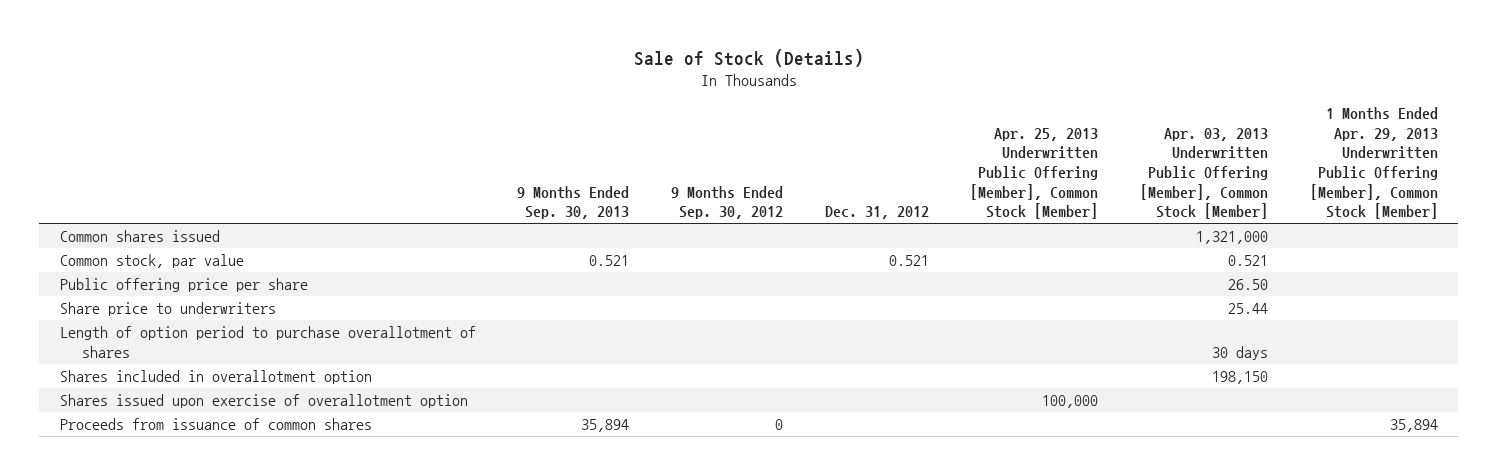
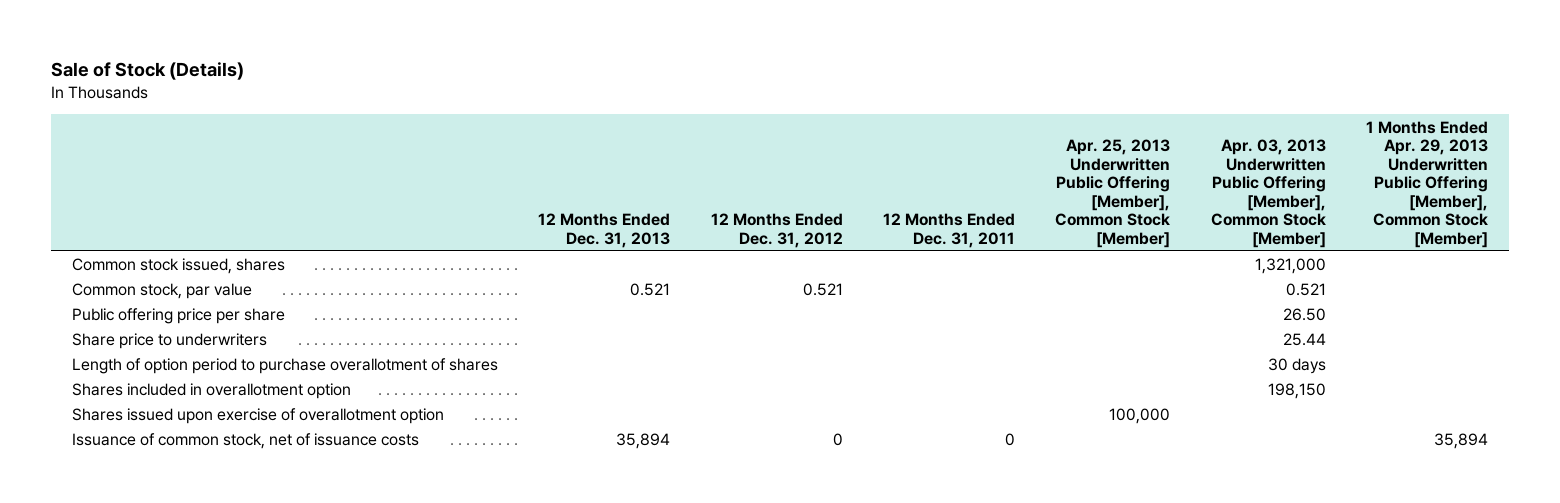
- | 9 Months Ended Sep. 30, 2013 | 9 Months Ended Sep. 30, 2012 | Dec. 31, 2012 | Apr. 25, 2013 Underwritten Public Offering [Member], Common Stock [Member] | Apr. 03, 2013 Underwritten Public Offering [Member], Common Stock [Member] | 1 Months Ended Apr. 29, 2013 Underwritten Public Offering [Member], Common Stock [Member]
+ | 12 Months Ended Dec. 31, 2013 | 12 Months Ended Dec. 31, 2012 | 12 Months Ended Dec. 31, 2011 | Apr. 25, 2013 Underwritten Public Offering [Member], Common Stock [Member] | Apr. 03, 2013 Underwritten Public Offering [Member], Common Stock [Member] | 1 Months Ended Apr. 29, 2013 Underwritten Public Offering [Member], Common Stock [Member]
- Common shares issued | | | | | 1,321,000 |
+ Common stock issued, shares | | | | | 1,321,000 |
- Proceeds from issuance of common shares | 35,894 | 0 | | | | 35,894
+ Issuance of common stock, net of issuance costs | 35,894 | 0 | 0 | | | 35,894

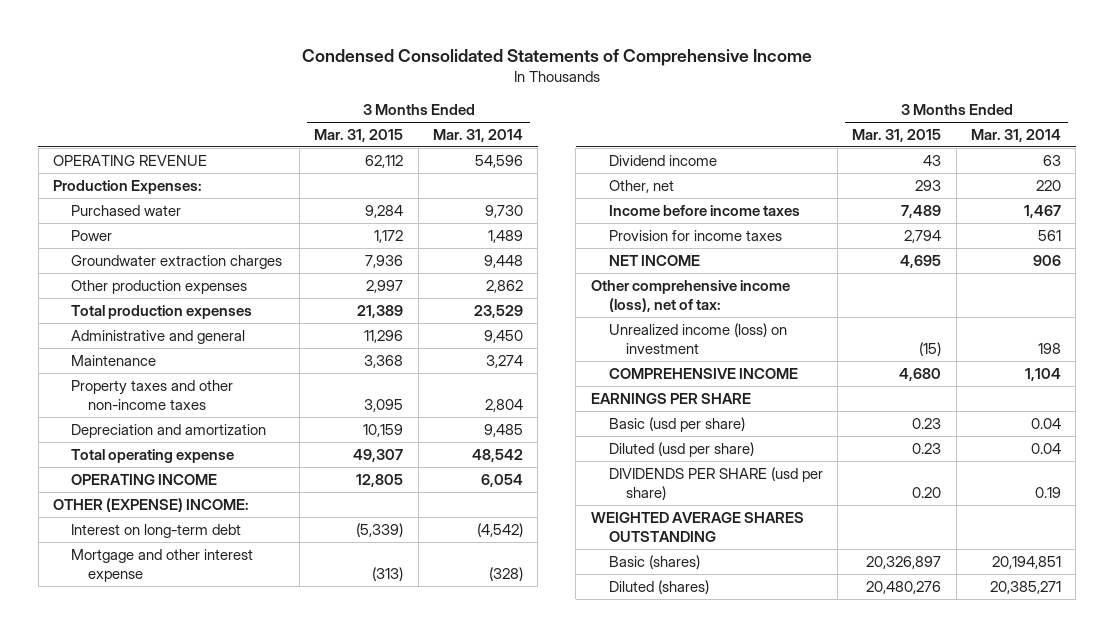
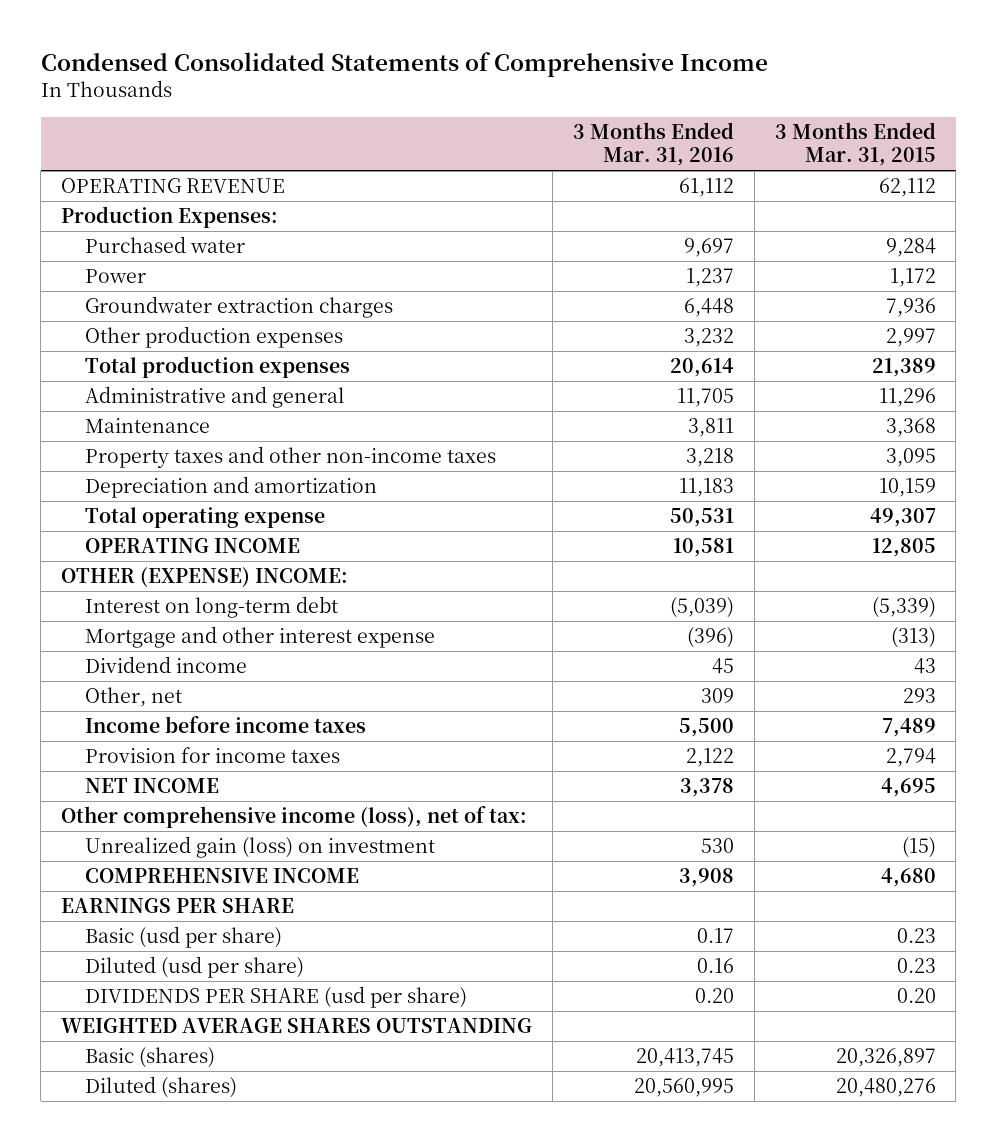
- | 3 Months Ended Mar. 31, 2015 | 3 Months Ended Mar. 31, 2014
+ | 3 Months Ended Mar. 31, 2016 | 3 Months Ended Mar. 31, 2015
- Unrealized income (loss) on investment | (15) | 198
+ Unrealized gain (loss) on investment | 530 | (15)

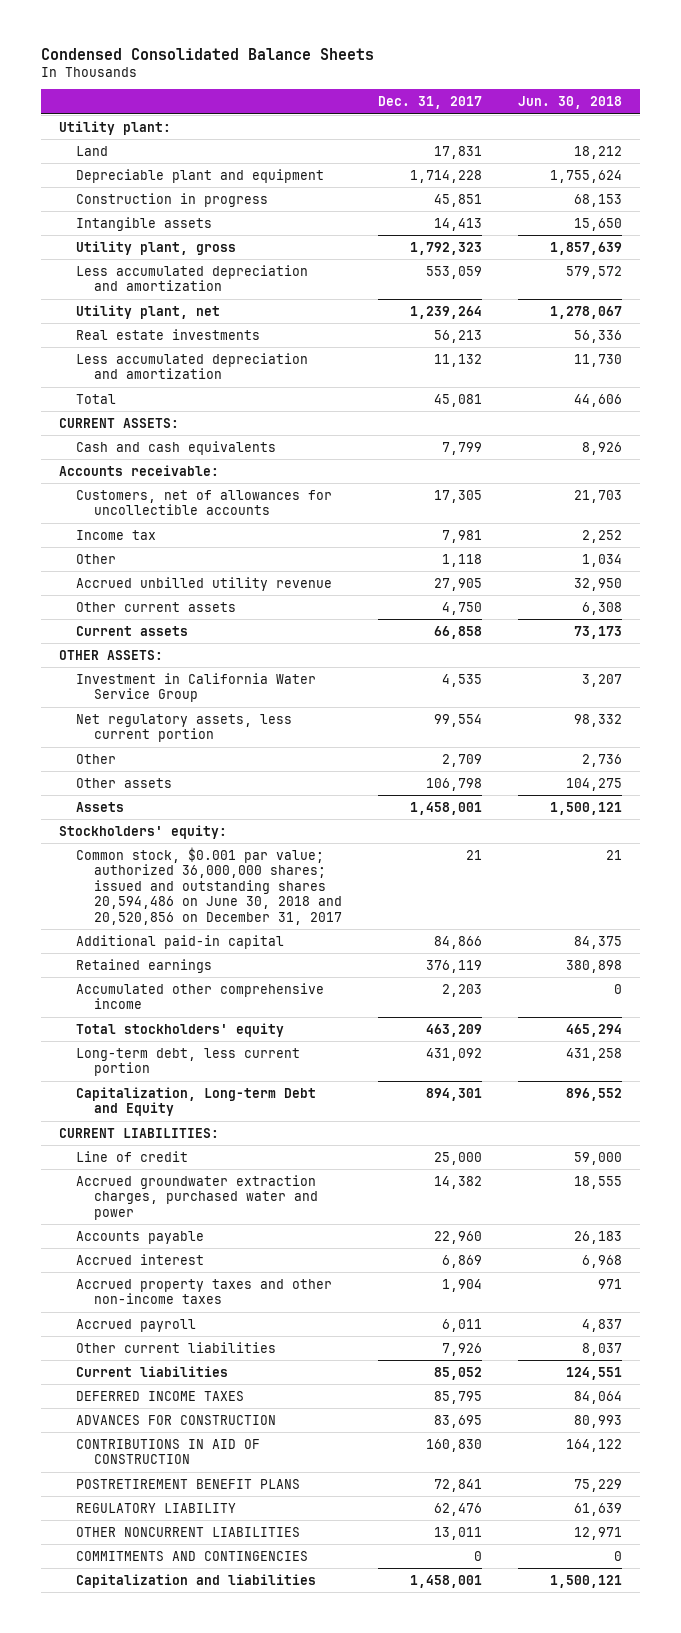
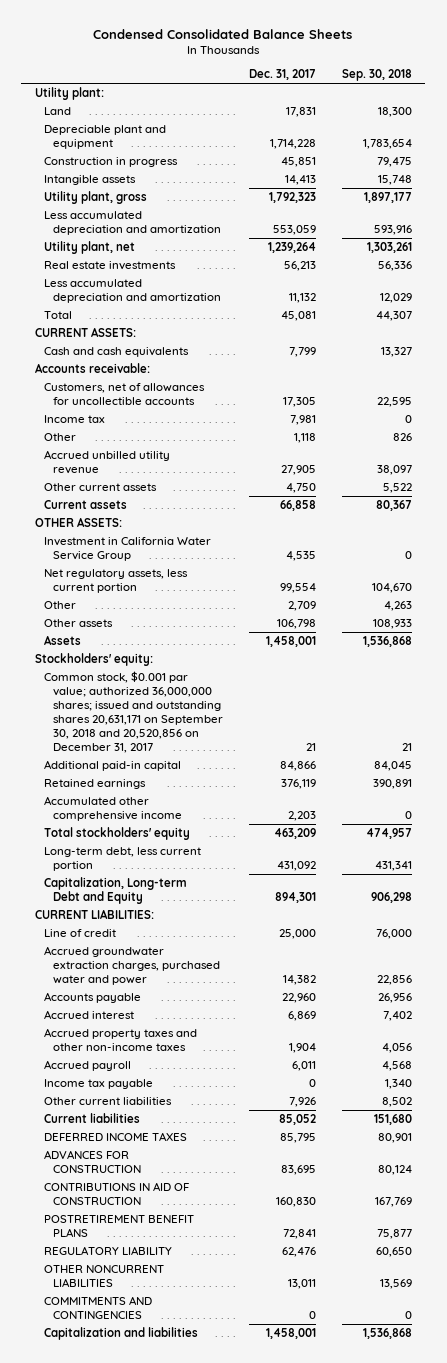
- | Dec. 31, 2017 | Jun. 30, 2018
+ | Dec. 31, 2017 | Sep. 30, 2018
- Common stock, $0.001 par value; authorized 36,000,000 shares; issued and outstanding shares 20,594,486 on June 30, 2018 and 20,520,856 on December 31, 2017 | 21 | 21
+ Common stock, $0.001 par value; authorized 36,000,000 shares; issued and outstanding shares 20,631,171 on September 30, 2018 and 20,520,856 on December 31, 2017 | 21 | 21
+ Income tax payable | 0 | 1,340

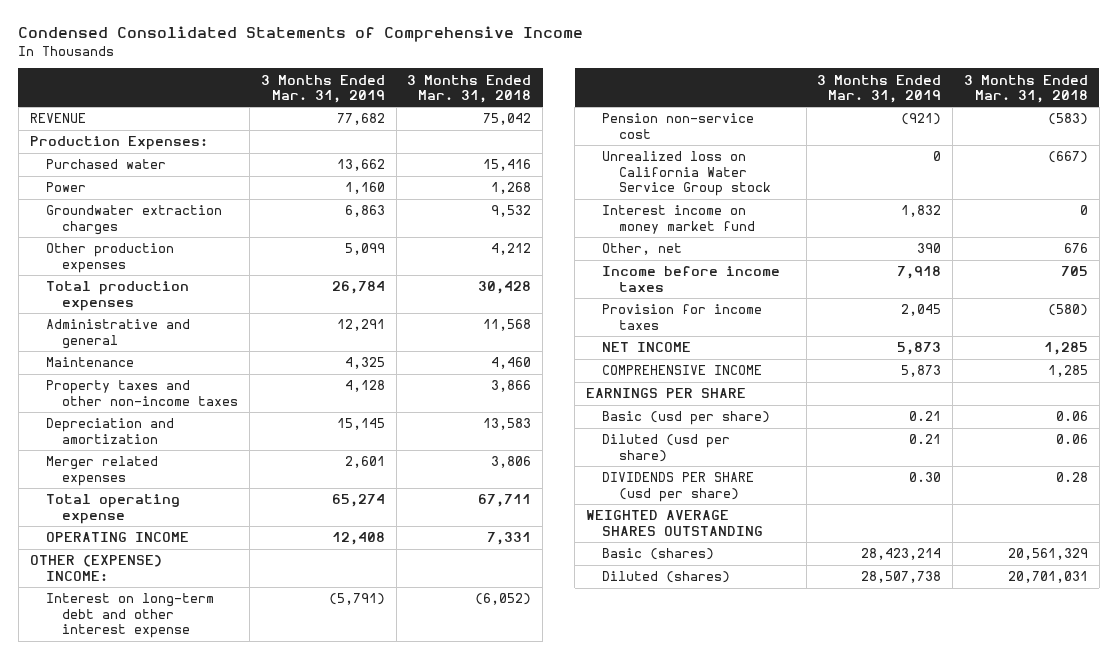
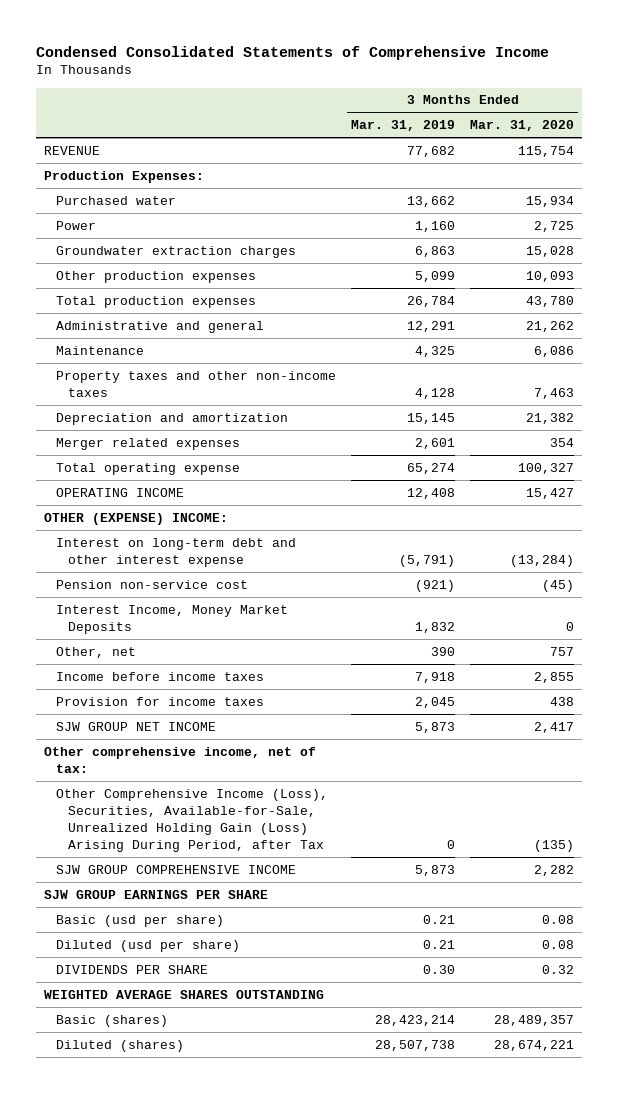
- | 3 Months Ended Mar. 31, 2019 | 3 Months Ended Mar. 31, 2018
+ | 3 Months Ended Mar. 31, 2019 | 3 Months Ended Mar. 31, 2020
- Unrealized loss on California Water Service Group stock | 0 | (667)
- Interest income on money market fund | 1,832 | 0
+ Interest Income, Money Market Deposits | 1,832 | 0
- NET INCOME | 5,873 | 1,285
- COMPREHENSIVE INCOME | 5,873 | 1,285
- EARNINGS PER SHARE
+ SJW GROUP NET INCOME | 5,873 | 2,417
+ Other comprehensive income, net of tax:
+ Other Comprehensive Income (Loss), Securities, Available-for-Sale, Unrealized Holding Gain (Loss) Arising During Period, after Tax | 0 | (135)
+ SJW GROUP COMPREHENSIVE INCOME | 5,873 | 2,282
+ SJW GROUP EARNINGS PER SHARE
- DIVIDENDS PER SHARE (usd per share) | 0.30 | 0.28
+ DIVIDENDS PER SHARE | 0.30 | 0.32

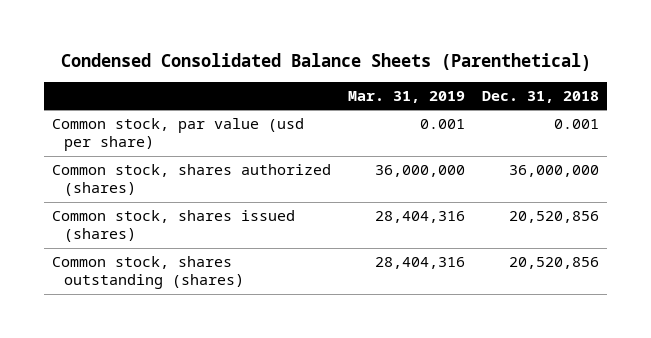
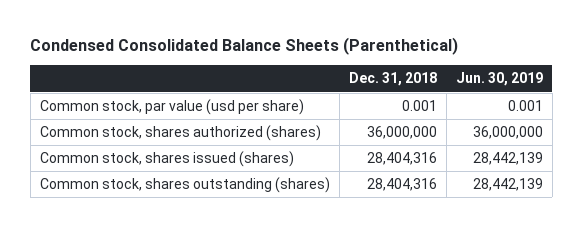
- | Mar. 31, 2019 | Dec. 31, 2018
+ | Dec. 31, 2018 | Jun. 30, 2019
- Common stock, shares issued (shares) | 28,404,316 | 20,520,856
- Common stock, shares outstanding (shares) | 28,404,316 | 20,520,856
+ Common stock, shares issued (shares) | 28,404,316 | 28,442,139
+ Common stock, shares outstanding (shares) | 28,404,316 | 28,442,139

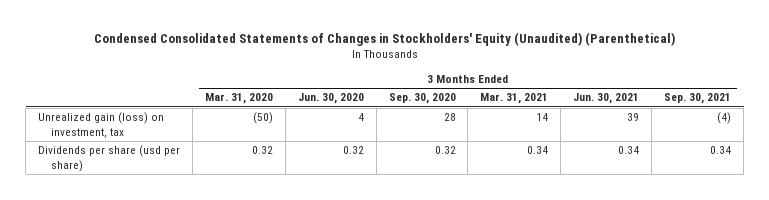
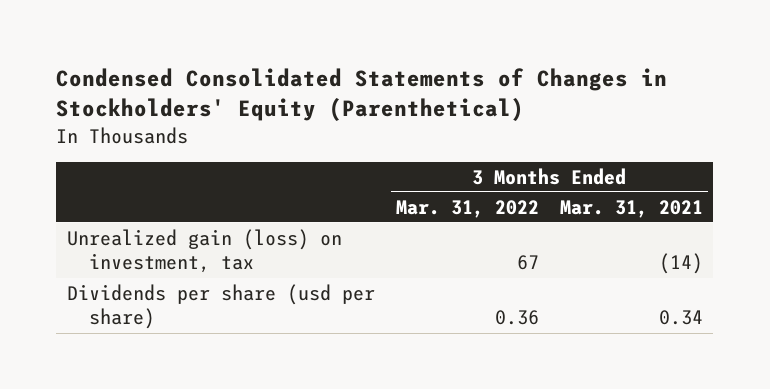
- Condensed Consolidated Statements of Changes in Stockholders' Equity (Unaudited) (Parenthetical)
+ Condensed Consolidated Statements of Changes in Stockholders' Equity (Parenthetical)
- | 3 Months Ended Mar. 31, 2020 | 3 Months Ended Jun. 30, 2020 | 3 Months Ended Sep. 30, 2020 | 3 Months Ended Mar. 31, 2021 | 3 Months Ended Jun. 30, 2021 | 3 Months Ended Sep. 30, 2021
+ | 3 Months Ended Mar. 31, 2022 | 3 Months Ended Mar. 31, 2021
- Unrealized gain (loss) on investment, tax | (50) | 4 | 28 | 14 | 39 | (4)
+ Unrealized gain (loss) on investment, tax | 67 | (14)

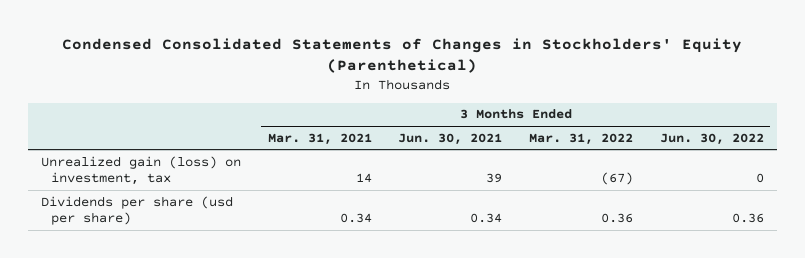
- | 3 Months Ended Mar. 31, 2022 | 3 Months Ended Mar. 31, 2021
+ | 3 Months Ended Mar. 31, 2021 | 3 Months Ended Jun. 30, 2021 | 3 Months Ended Mar. 31, 2022 | 3 Months Ended Jun. 30, 2022
- Unrealized gain (loss) on investment, tax | 67 | (14)
+ Unrealized gain (loss) on investment, tax | 14 | 39 | (67) | 0

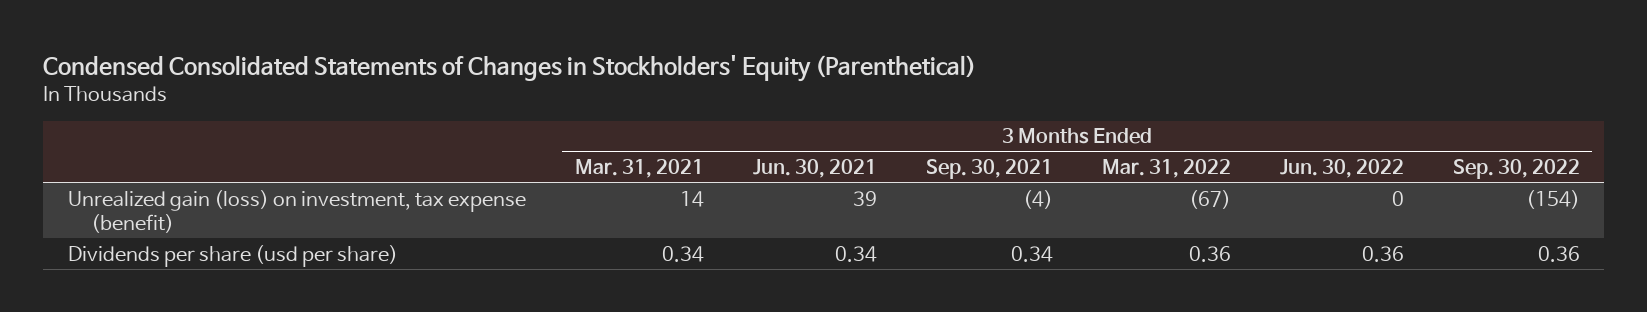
- | 3 Months Ended Mar. 31, 2021 | 3 Months Ended Jun. 30, 2021 | 3 Months Ended Mar. 31, 2022 | 3 Months Ended Jun. 30, 2022
+ | 3 Months Ended Mar. 31, 2021 | 3 Months Ended Jun. 30, 2021 | 3 Months Ended Sep. 30, 2021 | 3 Months Ended Mar. 31, 2022 | 3 Months Ended Jun. 30, 2022 | 3 Months Ended Sep. 30, 2022
- Unrealized gain (loss) on investment, tax | 14 | 39 | (67) | 0
+ Unrealized gain (loss) on investment, tax expense (benefit) | 14 | 39 | (4) | (67) | 0 | (154)

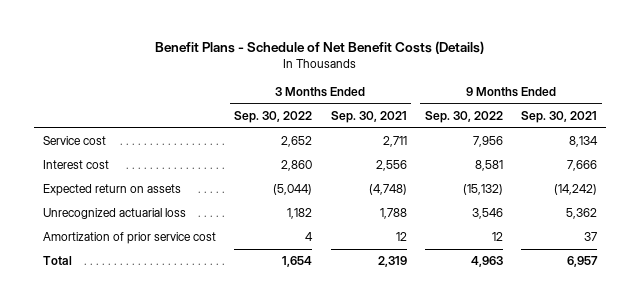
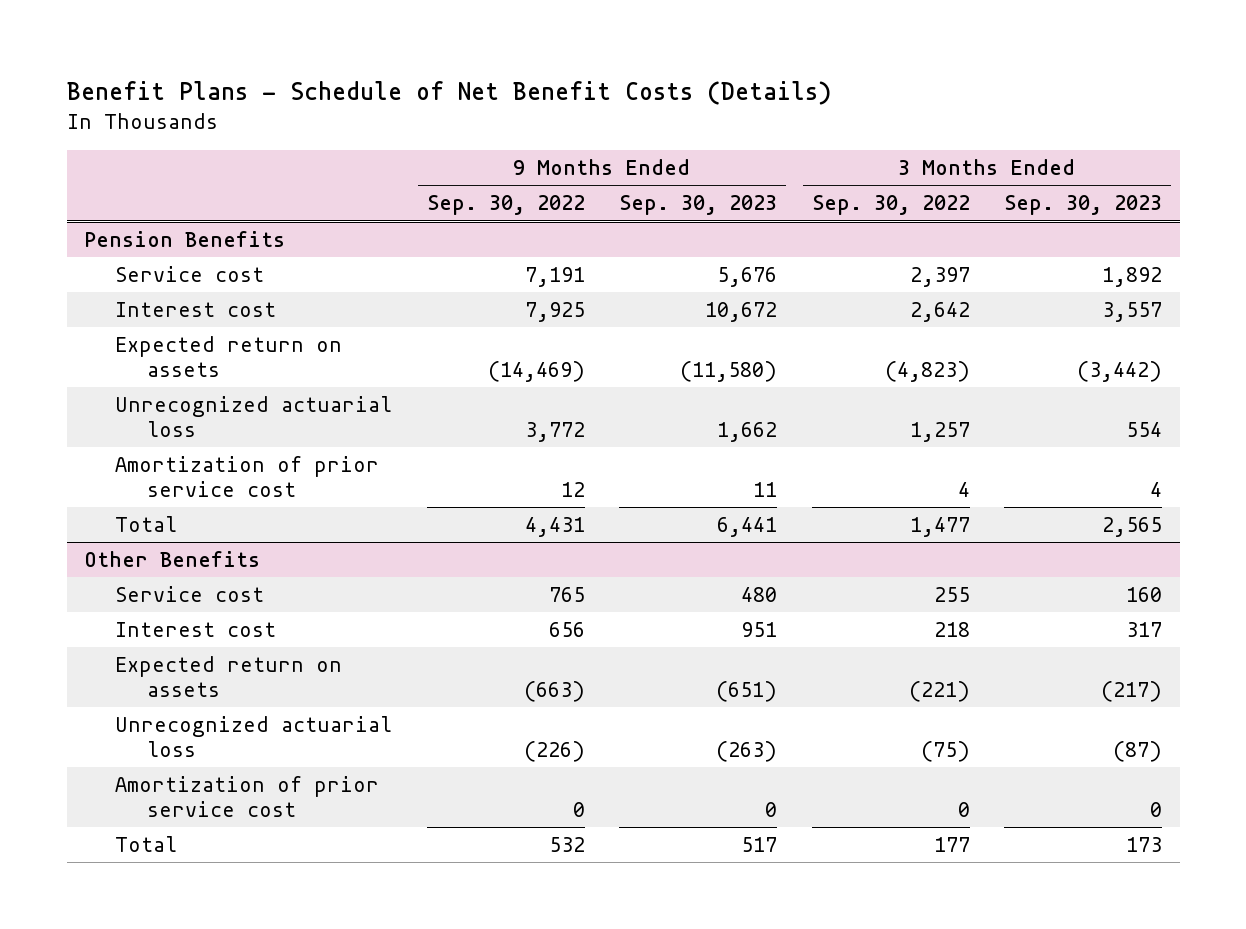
- | 3 Months Ended Sep. 30, 2022 | 3 Months Ended Sep. 30, 2021 | 9 Months Ended Sep. 30, 2022 | 9 Months Ended Sep. 30, 2021
+ | 9 Months Ended Sep. 30, 2022 | 9 Months Ended Sep. 30, 2023 | 3 Months Ended Sep. 30, 2022 | 3 Months Ended Sep. 30, 2023
- Service cost | 2,652 | 2,711 | 7,956 | 8,134
- Interest cost | 2,860 | 2,556 | 8,581 | 7,666
- Expected return on assets | (5,044) | (4,748) | (15,132) | (14,242)
- Unrecognized actuarial loss | 1,182 | 1,788 | 3,546 | 5,362
+ Pension Benefits
+ Service cost | 7,191 | 5,676 | 2,397 | 1,892
+ Interest cost | 7,925 | 10,672 | 2,642 | 3,557
+ Expected return on assets | (14,469) | (11,580) | (4,823) | (3,442)
+ Unrecognized actuarial loss | 3,772 | 1,662 | 1,257 | 554
- Total | 1,654 | 2,319 | 4,963 | 6,957
+ Total | 4,431 | 6,441 | 1,477 | 2,565
+ Other Benefits
+ Service cost | 765 | 480 | 255 | 160
+ Interest cost | 656 | 951 | 218 | 317
+ Expected return on assets | (663) | (651) | (221) | (217)
+ Unrecognized actuarial loss | (226) | (263) | (75) | (87)
+ Amortization of prior service cost | 0 | 0 | 0 | 0
+ Total | 532 | 517 | 177 | 173

